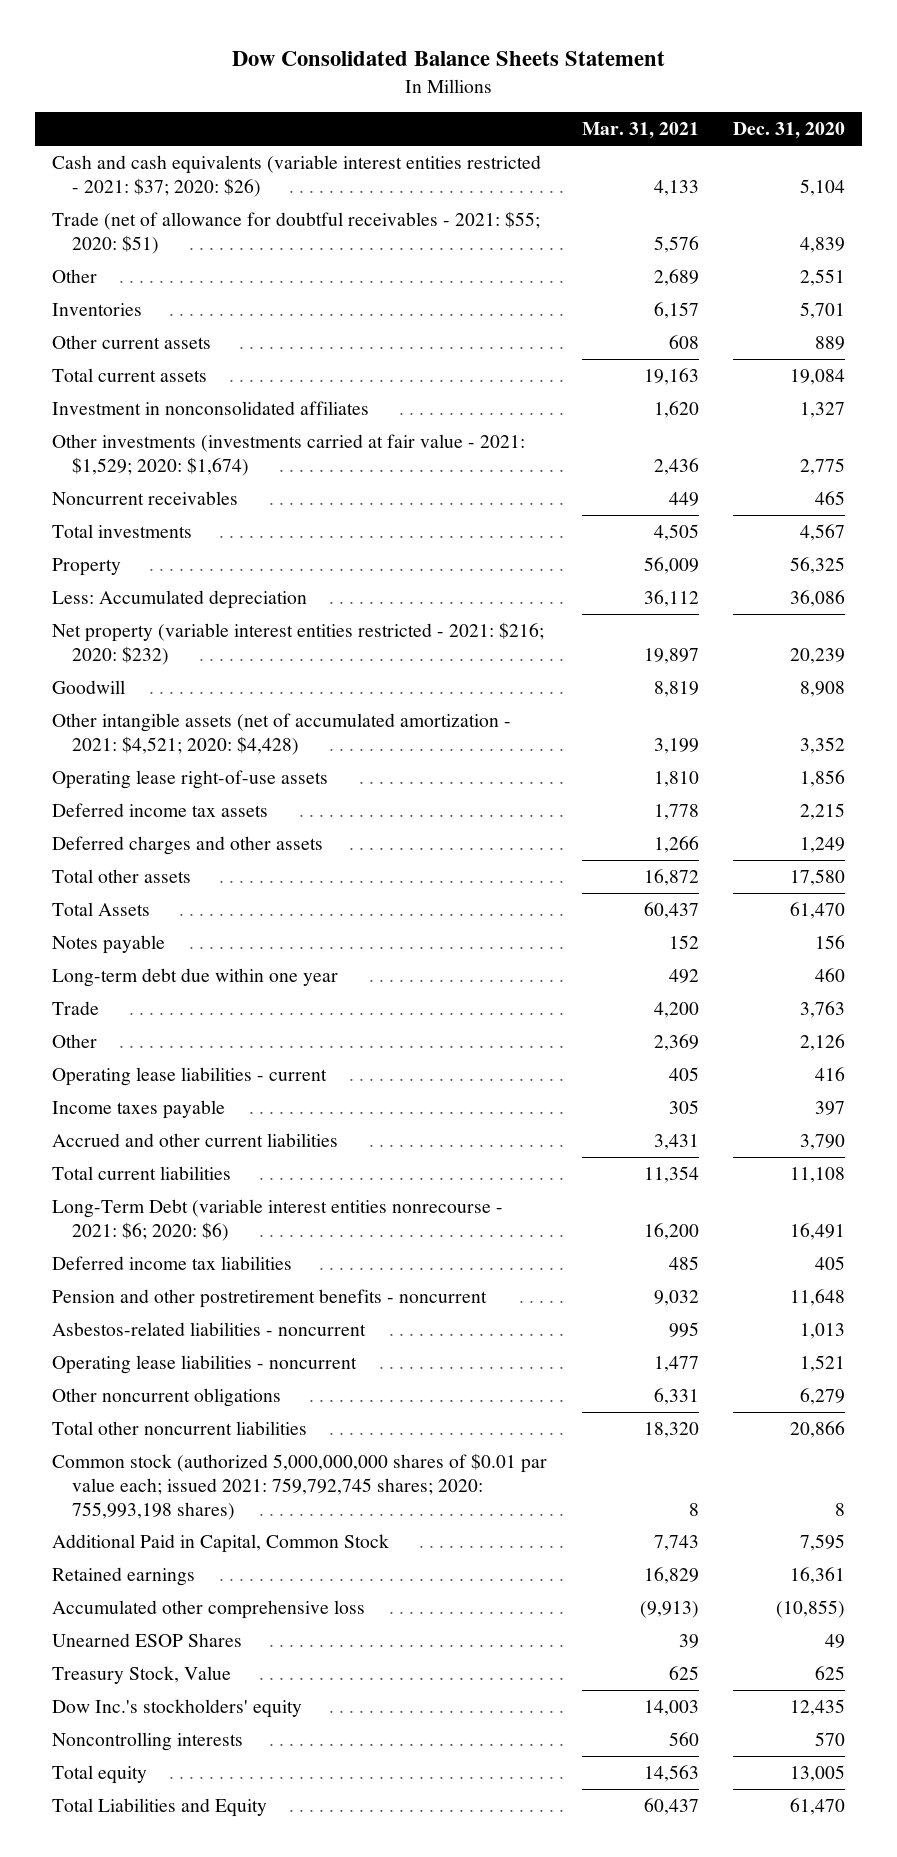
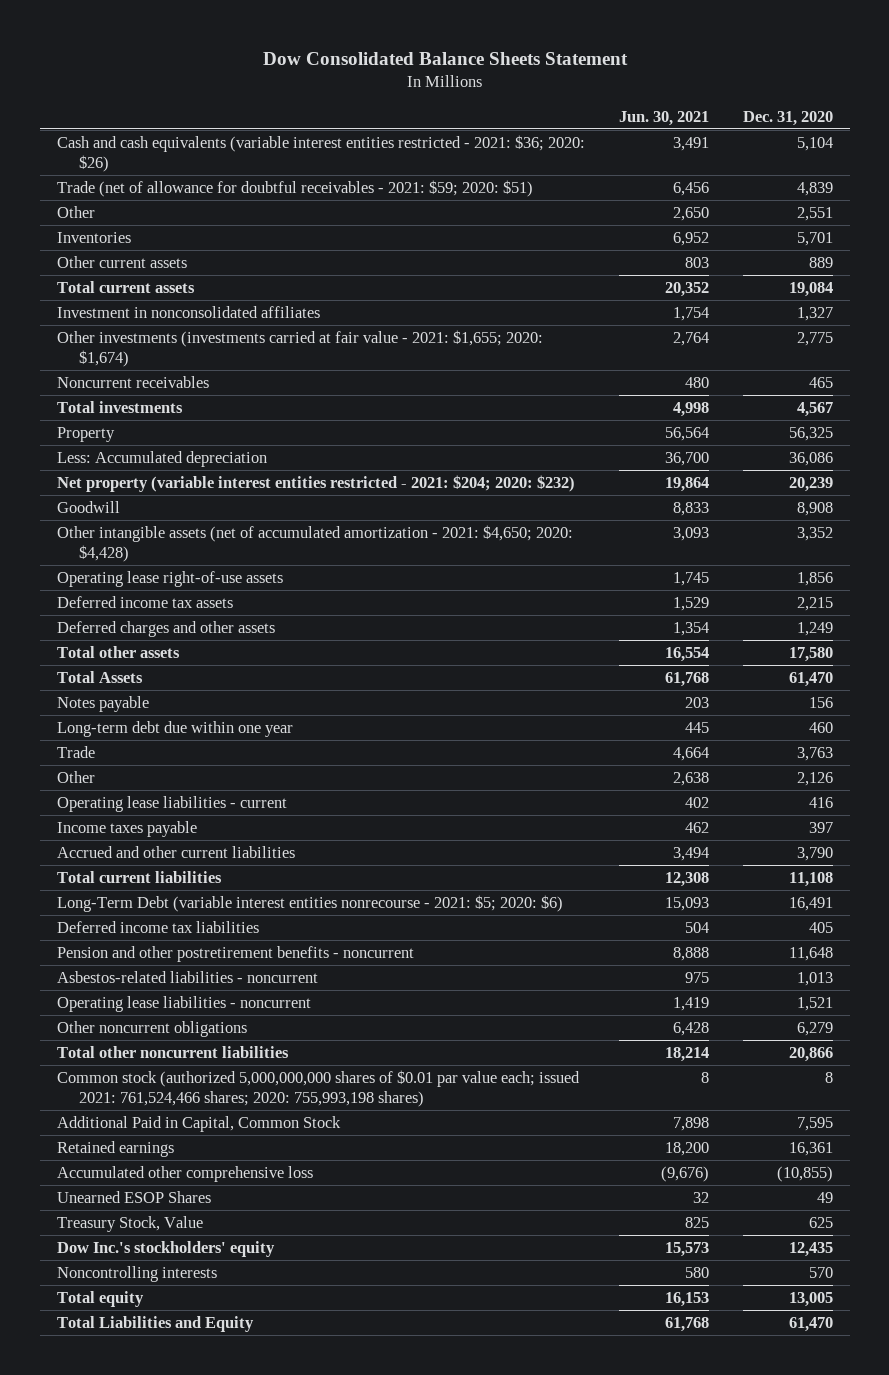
- | Mar. 31, 2021 | Dec. 31, 2020
+ | Jun. 30, 2021 | Dec. 31, 2020
- Cash and cash equivalents (variable interest entities restricted - 2021: $37; 2020: $26) | 4,133 | 5,104
- Trade (net of allowance for doubtful receivables - 2021: $55; 2020: $51) | 5,576 | 4,839
+ Cash and cash equivalents (variable interest entities restricted - 2021: $36; 2020: $26) | 3,491 | 5,104
+ Trade (net of allowance for doubtful receivables - 2021: $59; 2020: $51) | 6,456 | 4,839
- Other investments (investments carried at fair value - 2021: $1,529; 2020: $1,674) | 2,436 | 2,775
+ Other investments (investments carried at fair value - 2021: $1,655; 2020: $1,674) | 2,764 | 2,775
- Net property (variable interest entities restricted - 2021: $216; 2020: $232) | 19,897 | 20,239
+ Net property (variable interest entities restricted - 2021: $204; 2020: $232) | 19,864 | 20,239
- Other intangible assets (net of accumulated amortization - 2021: $4,521; 2020: $4,428) | 3,199 | 3,352
+ Other intangible assets (net of accumulated amortization - 2021: $4,650; 2020: $4,428) | 3,093 | 3,352
- Long-Term Debt (variable interest entities nonrecourse - 2021: $6; 2020: $6) | 16,200 | 16,491
+ Long-Term Debt (variable interest entities nonrecourse - 2021: $5; 2020: $6) | 15,093 | 16,491
- Common stock (authorized 5,000,000,000 shares of $0.01 par value each; issued 2021: 759,792,745 shares; 2020: 755,993,198 shares) | 8 | 8
+ Common stock (authorized 5,000,000,000 shares of $0.01 par value each; issued 2021: 761,524,466 shares; 2020: 755,993,198 shares) | 8 | 8

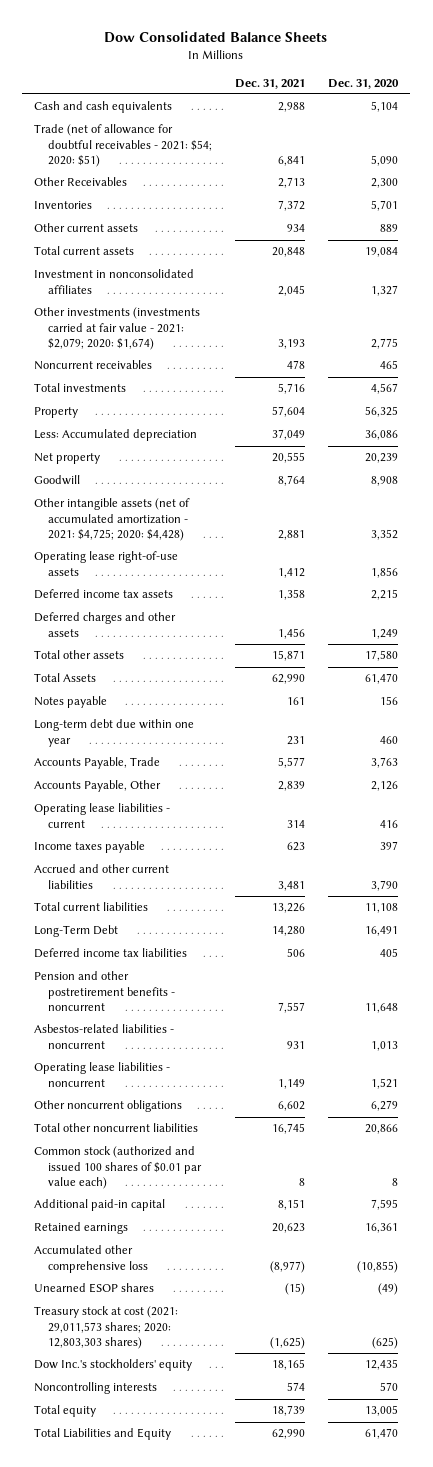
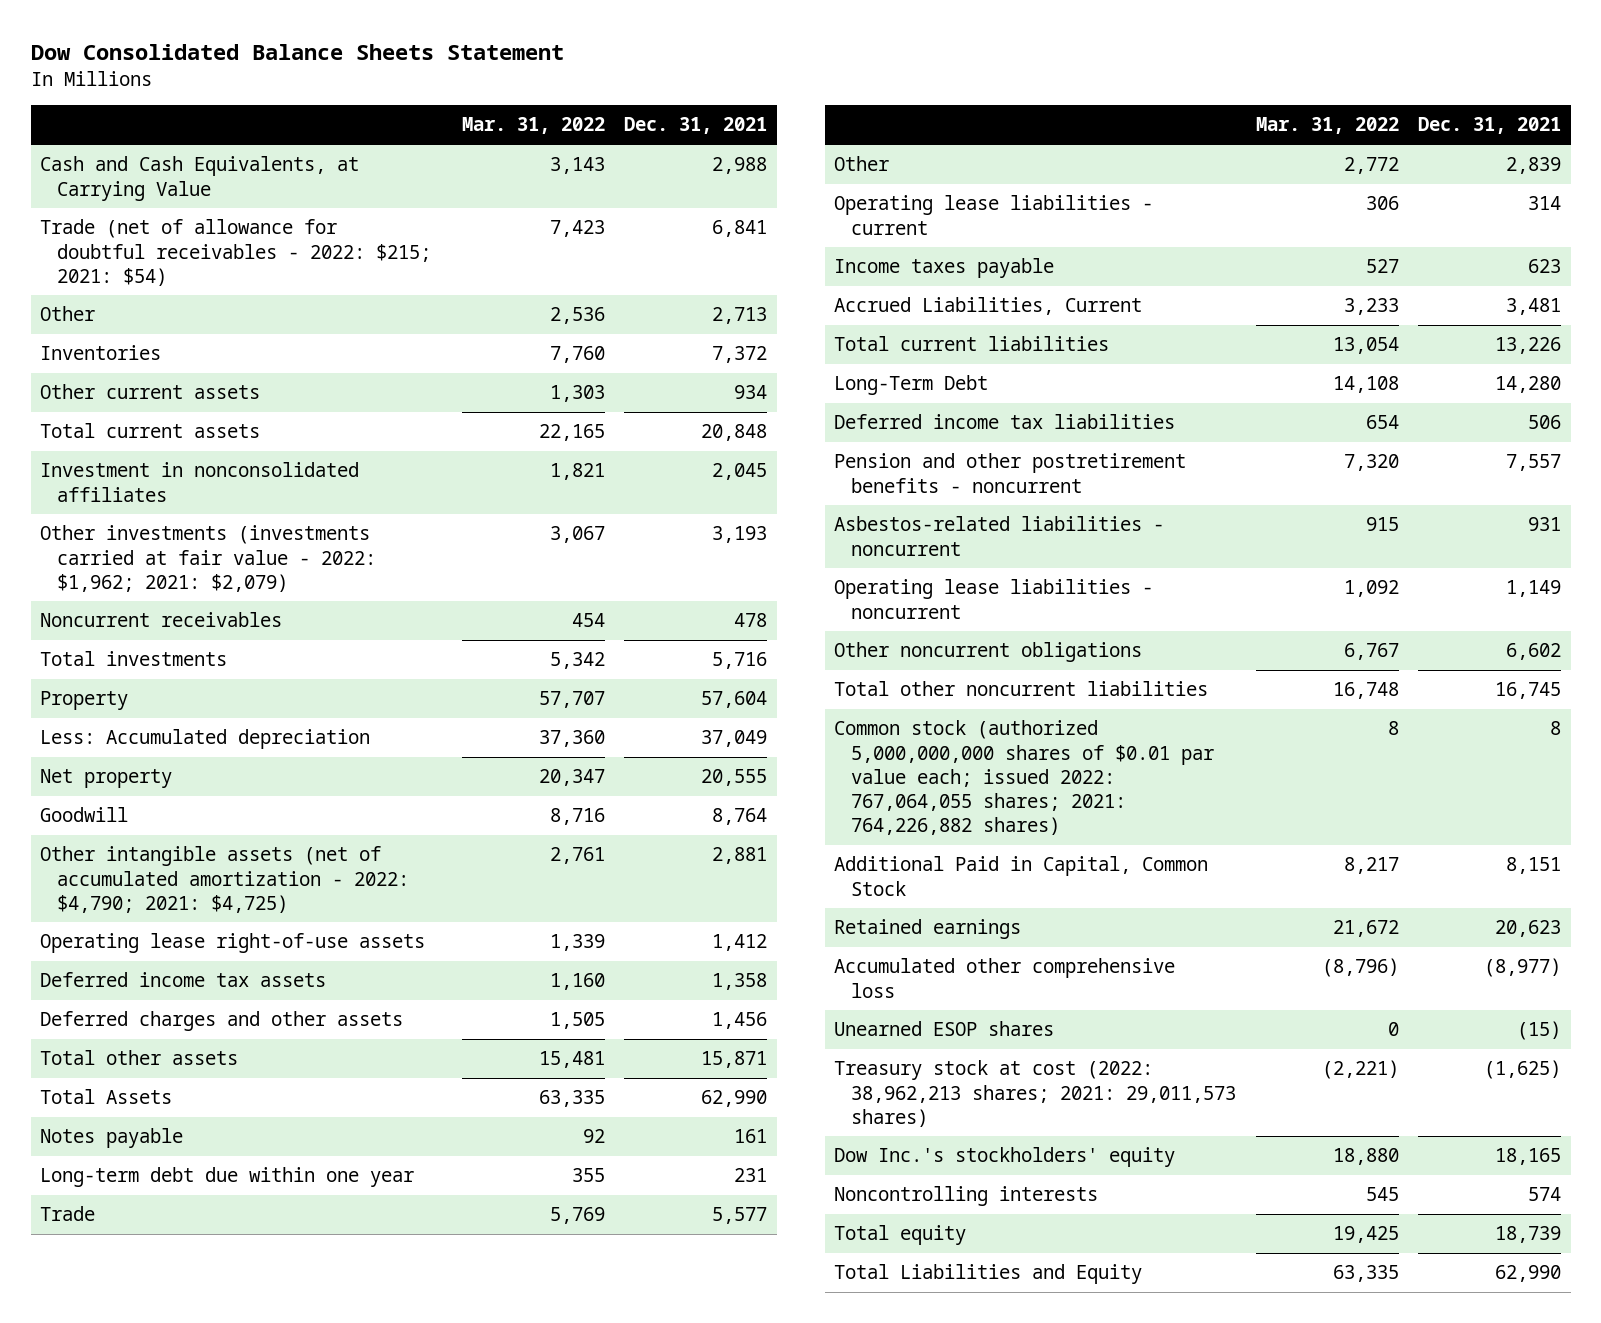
- Dow Consolidated Balance Sheets
+ Dow Consolidated Balance Sheets Statement
- | Dec. 31, 2021 | Dec. 31, 2020
+ | Mar. 31, 2022 | Dec. 31, 2021
- Cash and cash equivalents | 2,988 | 5,104
- Trade (net of allowance for doubtful receivables - 2021: $54; 2020: $51) | 6,841 | 5,090
- Other Receivables | 2,713 | 2,300
+ Cash and Cash Equivalents, at Carrying Value | 3,143 | 2,988
+ Trade (net of allowance for doubtful receivables - 2022: $215; 2021: $54) | 7,423 | 6,841
+ Other | 2,536 | 2,713
- Other investments (investments carried at fair value - 2021: $2,079; 2020: $1,674) | 3,193 | 2,775
+ Other investments (investments carried at fair value - 2022: $1,962; 2021: $2,079) | 3,067 | 3,193
- Other intangible assets (net of accumulated amortization - 2021: $4,725; 2020: $4,428) | 2,881 | 3,352
+ Other intangible assets (net of accumulated amortization - 2022: $4,790; 2021: $4,725) | 2,761 | 2,881
- Accounts Payable, Trade | 5,577 | 3,763
- Accounts Payable, Other | 2,839 | 2,126
+ Trade | 5,769 | 5,577
+ Other | 2,772 | 2,839
- Accrued and other current liabilities | 3,481 | 3,790
+ Accrued Liabilities, Current | 3,233 | 3,481
- Common stock (authorized and issued 100 shares of $0.01 par value each) | 8 | 8
- Additional paid-in capital | 8,151 | 7,595
+ Common stock (authorized 5,000,000,000 shares of $0.01 par value each; issued 2022: 767,064,055 shares; 2021: 764,226,882 shares) | 8 | 8
+ Additional Paid in Capital, Common Stock | 8,217 | 8,151
- Treasury stock at cost (2021: 29,011,573 shares; 2020: 12,803,303 shares) | (1,625) | (625)
+ Treasury stock at cost (2022: 38,962,213 shares; 2021: 29,011,573 shares) | (2,221) | (1,625)

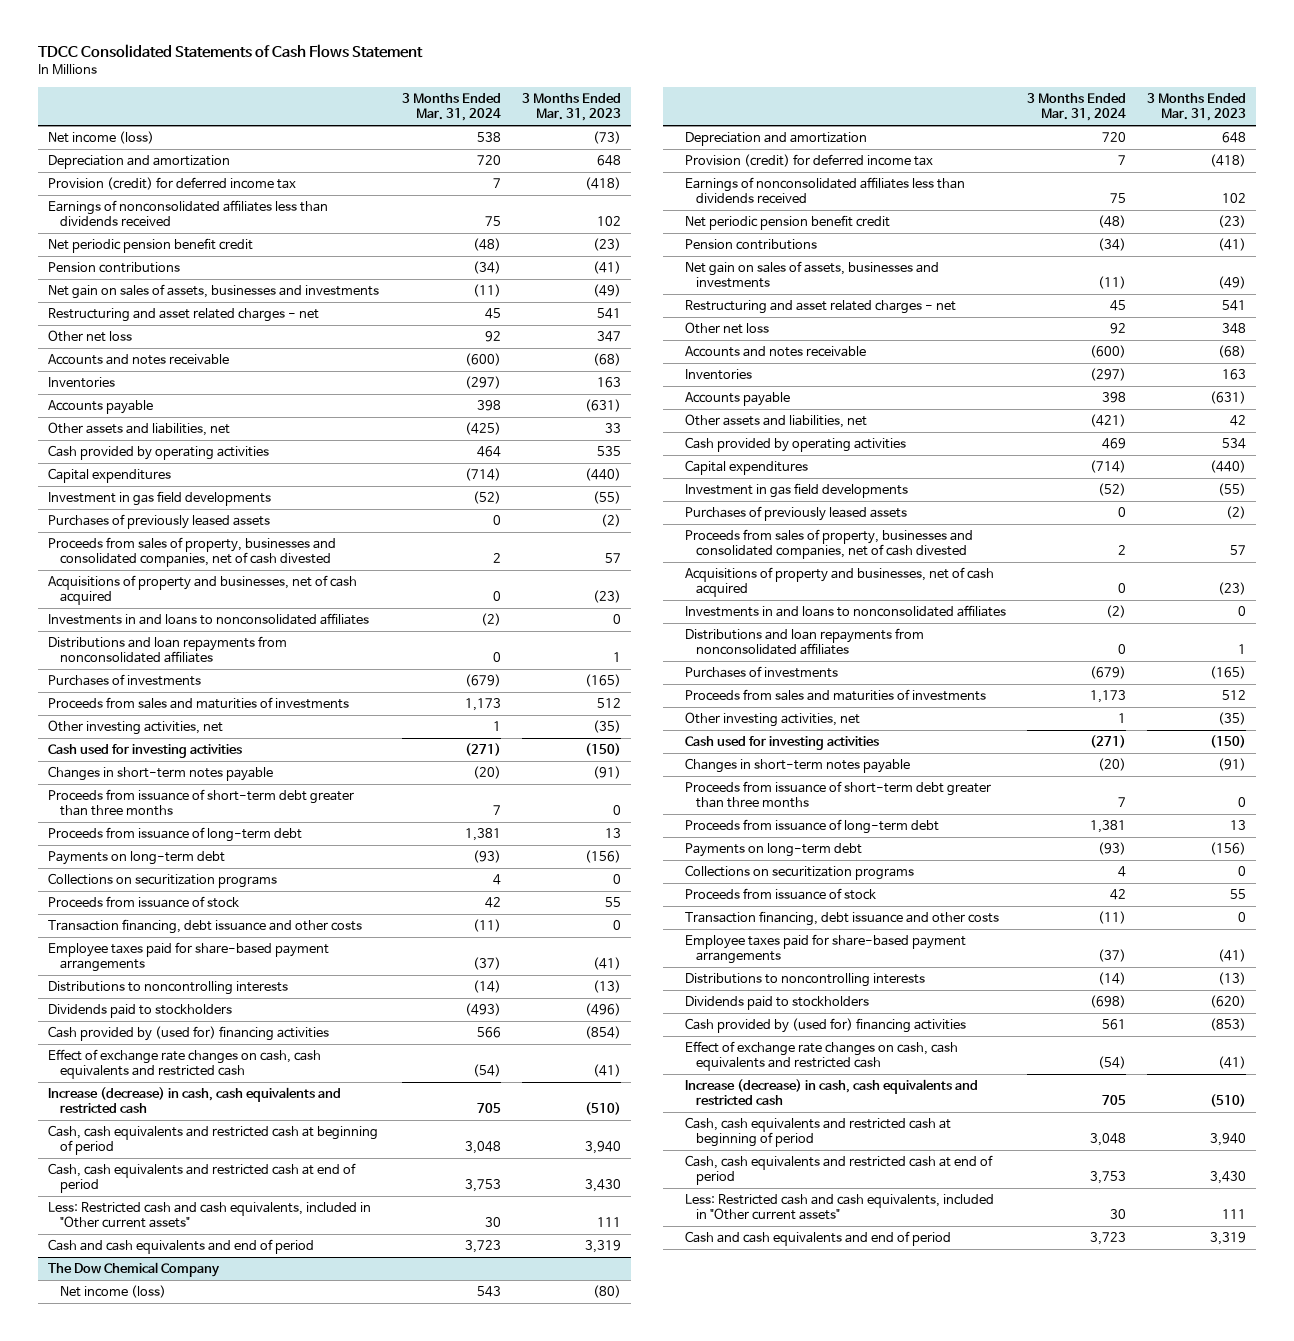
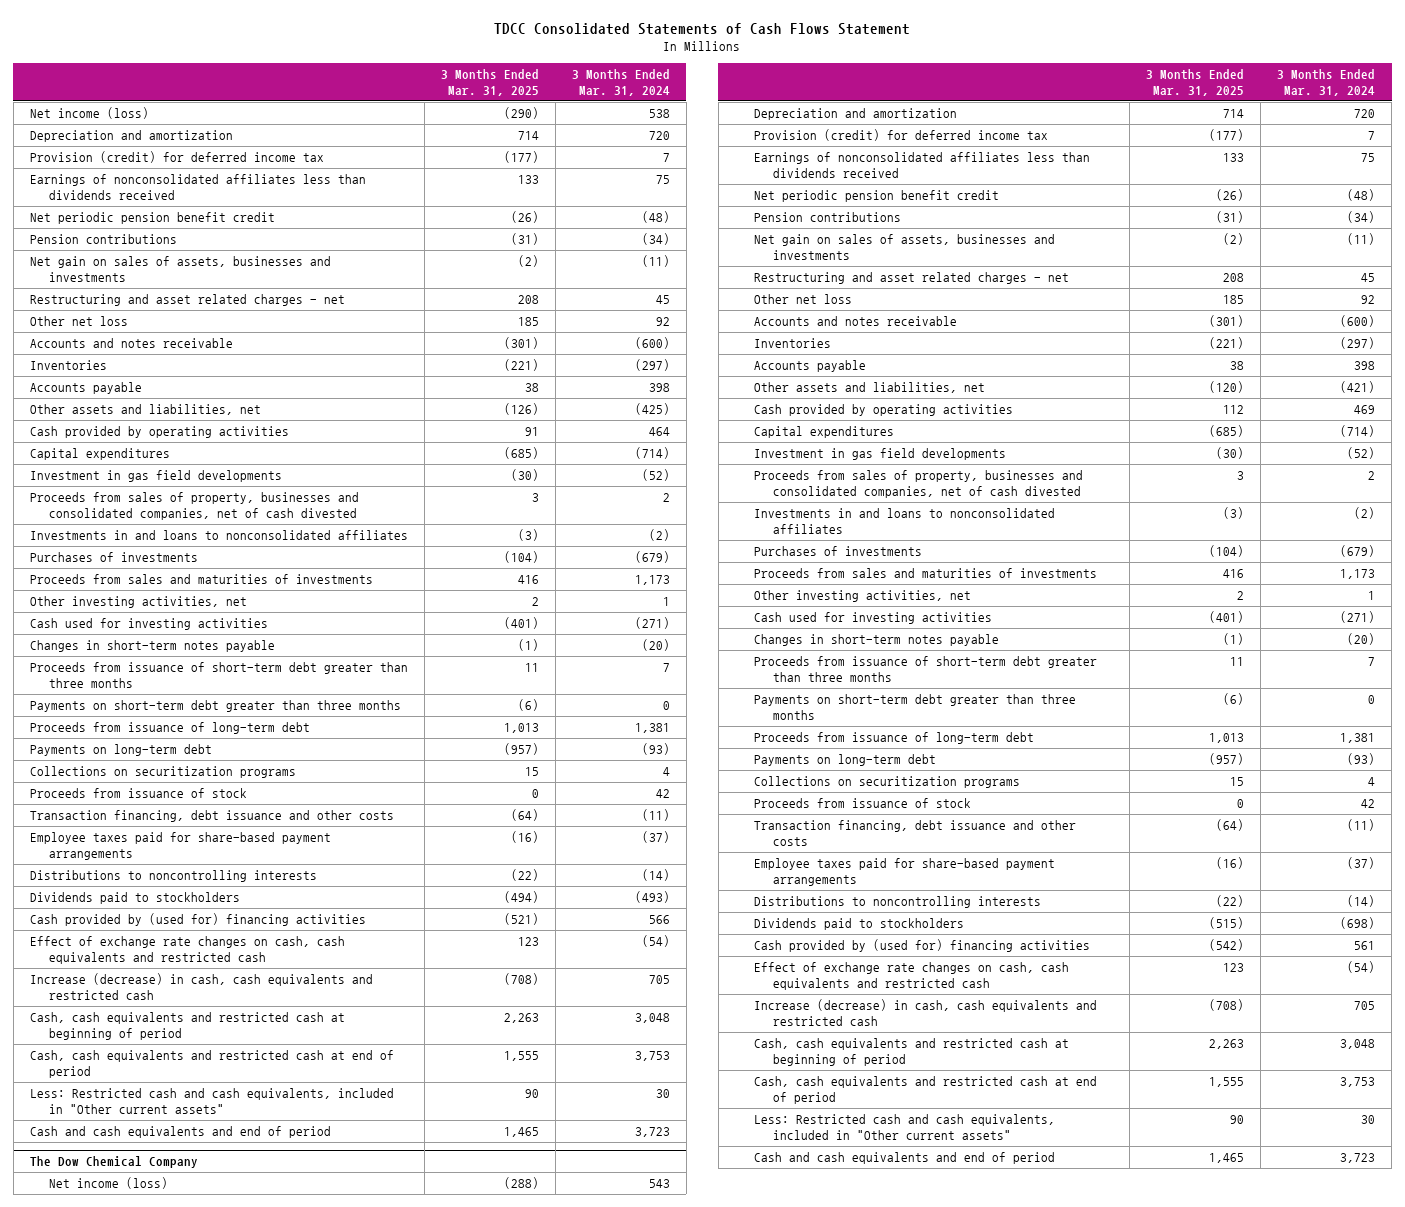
- | 3 Months Ended Mar. 31, 2024 | 3 Months Ended Mar. 31, 2023
+ | 3 Months Ended Mar. 31, 2025 | 3 Months Ended Mar. 31, 2024
- Purchases of previously leased assets | 0 | (2)
- Acquisitions of property and businesses, net of cash acquired | 0 | (23)
- Distributions and loan repayments from nonconsolidated affiliates | 0 | 1
+ Payments on short-term debt greater than three months | (6) | 0
@ The Dow Chemical Company
- Purchases of previously leased assets | 0 | (2)
- Acquisitions of property and businesses, net of cash acquired | 0 | (23)
- Distributions and loan repayments from nonconsolidated affiliates | 0 | 1
+ Payments on short-term debt greater than three months | (6) | 0

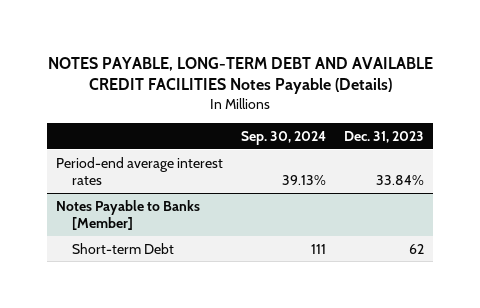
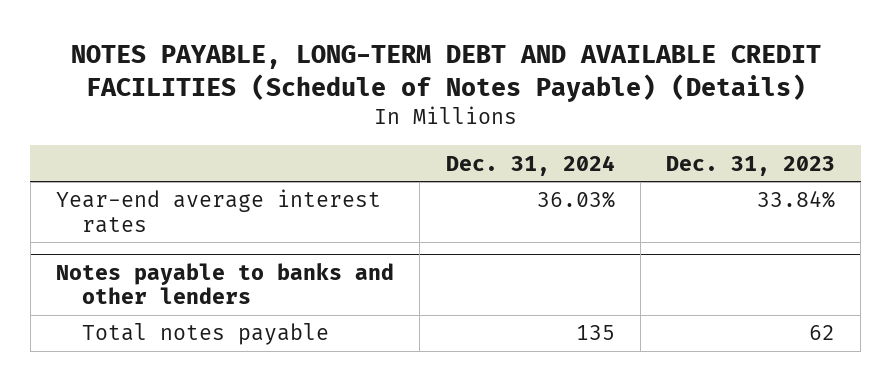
- NOTES PAYABLE, LONG-TERM DEBT AND AVAILABLE CREDIT FACILITIES Notes Payable (Details)
+ NOTES PAYABLE, LONG-TERM DEBT AND AVAILABLE CREDIT FACILITIES (Schedule of Notes Payable) (Details)
- | Sep. 30, 2024 | Dec. 31, 2023
+ | Dec. 31, 2024 | Dec. 31, 2023
- Period-end average interest rates | 39.13% | 33.84%
- Notes Payable to Banks [Member]
- Short-term Debt | 111 | 62
+ Year-end average interest rates | 36.03% | 33.84%
+ Notes payable to banks and other lenders
+ Total notes payable | 135 | 62

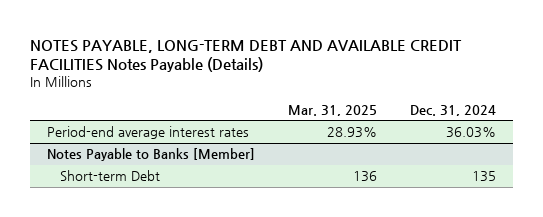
- NOTES PAYABLE, LONG-TERM DEBT AND AVAILABLE CREDIT FACILITIES (Schedule of Notes Payable) (Details)
+ NOTES PAYABLE, LONG-TERM DEBT AND AVAILABLE CREDIT FACILITIES Notes Payable (Details)
- | Dec. 31, 2024 | Dec. 31, 2023
+ | Mar. 31, 2025 | Dec. 31, 2024
- Year-end average interest rates | 36.03% | 33.84%
- Notes payable to banks and other lenders
- Total notes payable | 135 | 62
+ Period-end average interest rates | 28.93% | 36.03%
+ Notes Payable to Banks [Member]
+ Short-term Debt | 136 | 135

